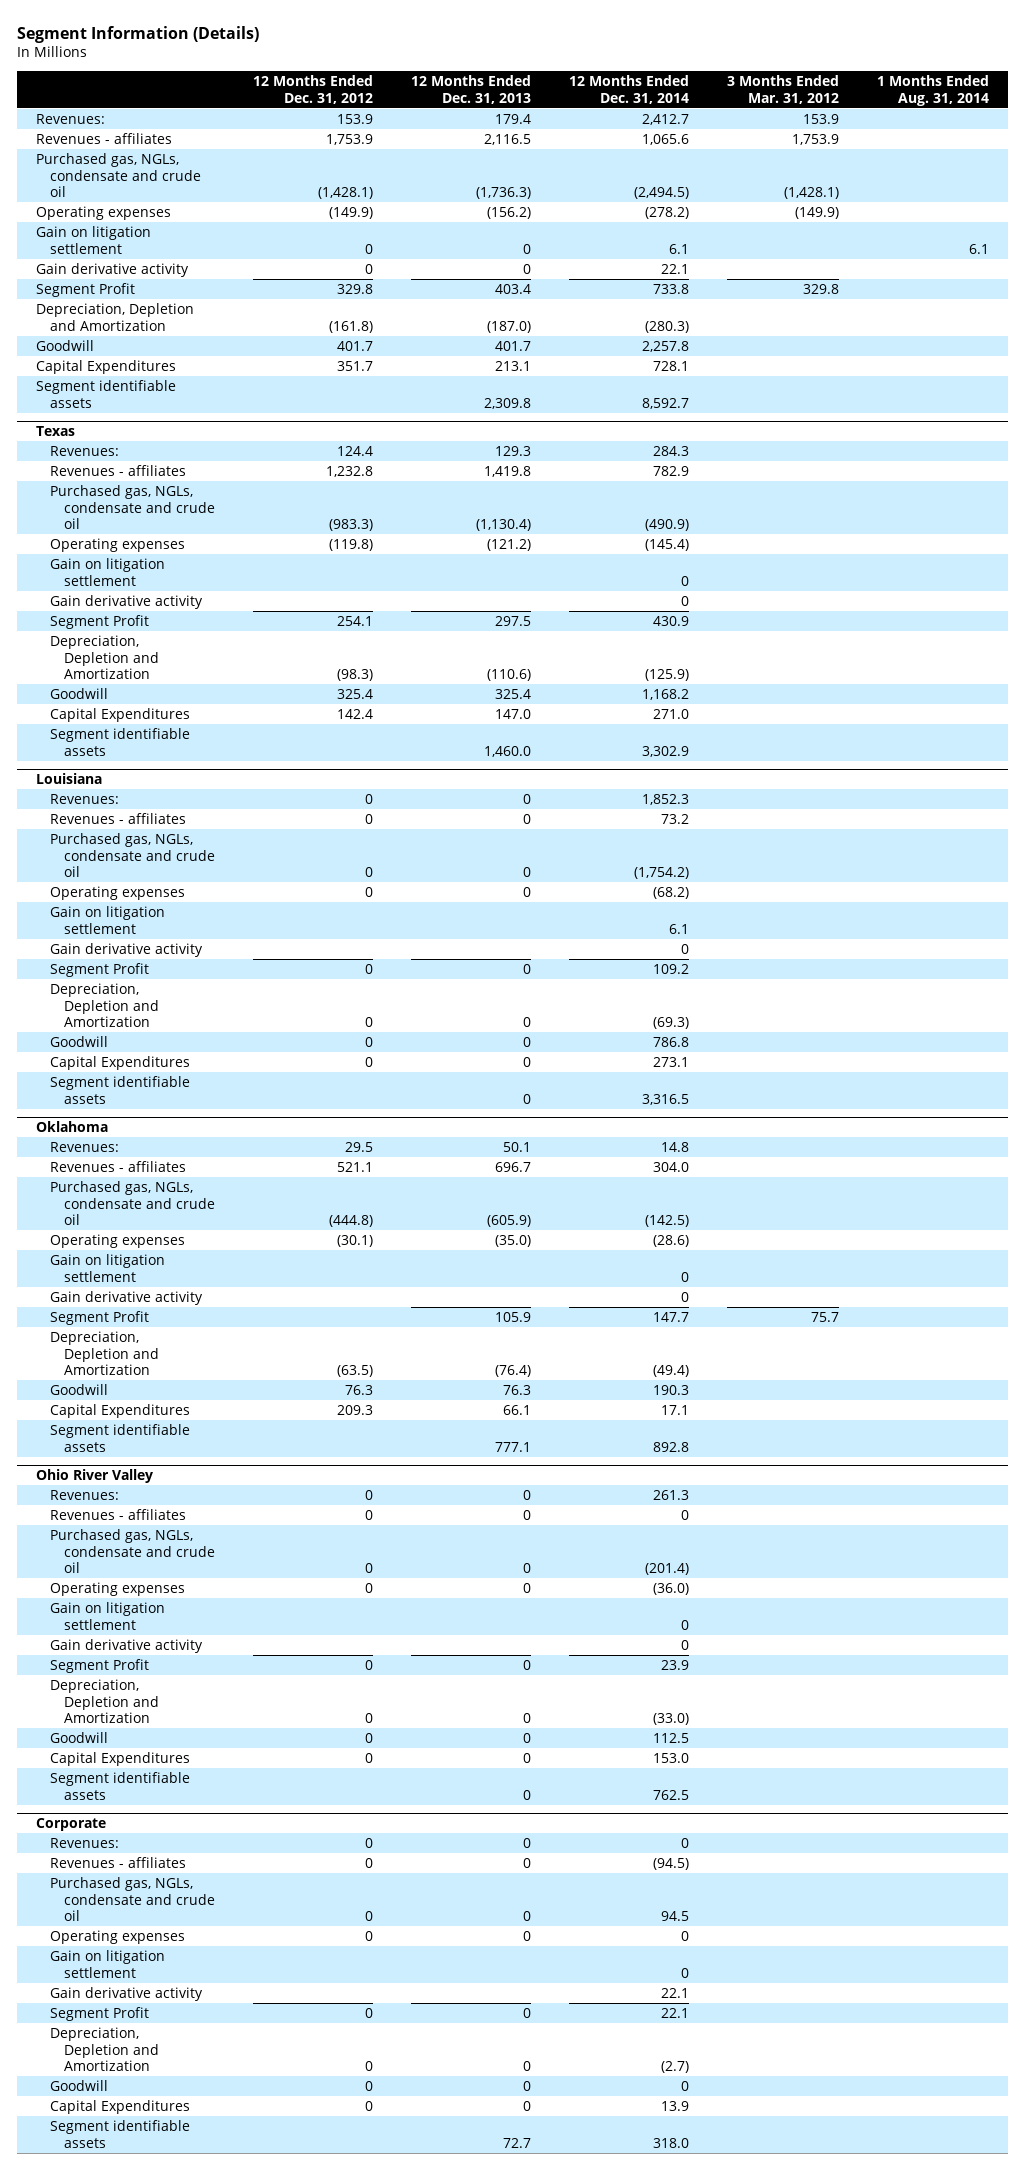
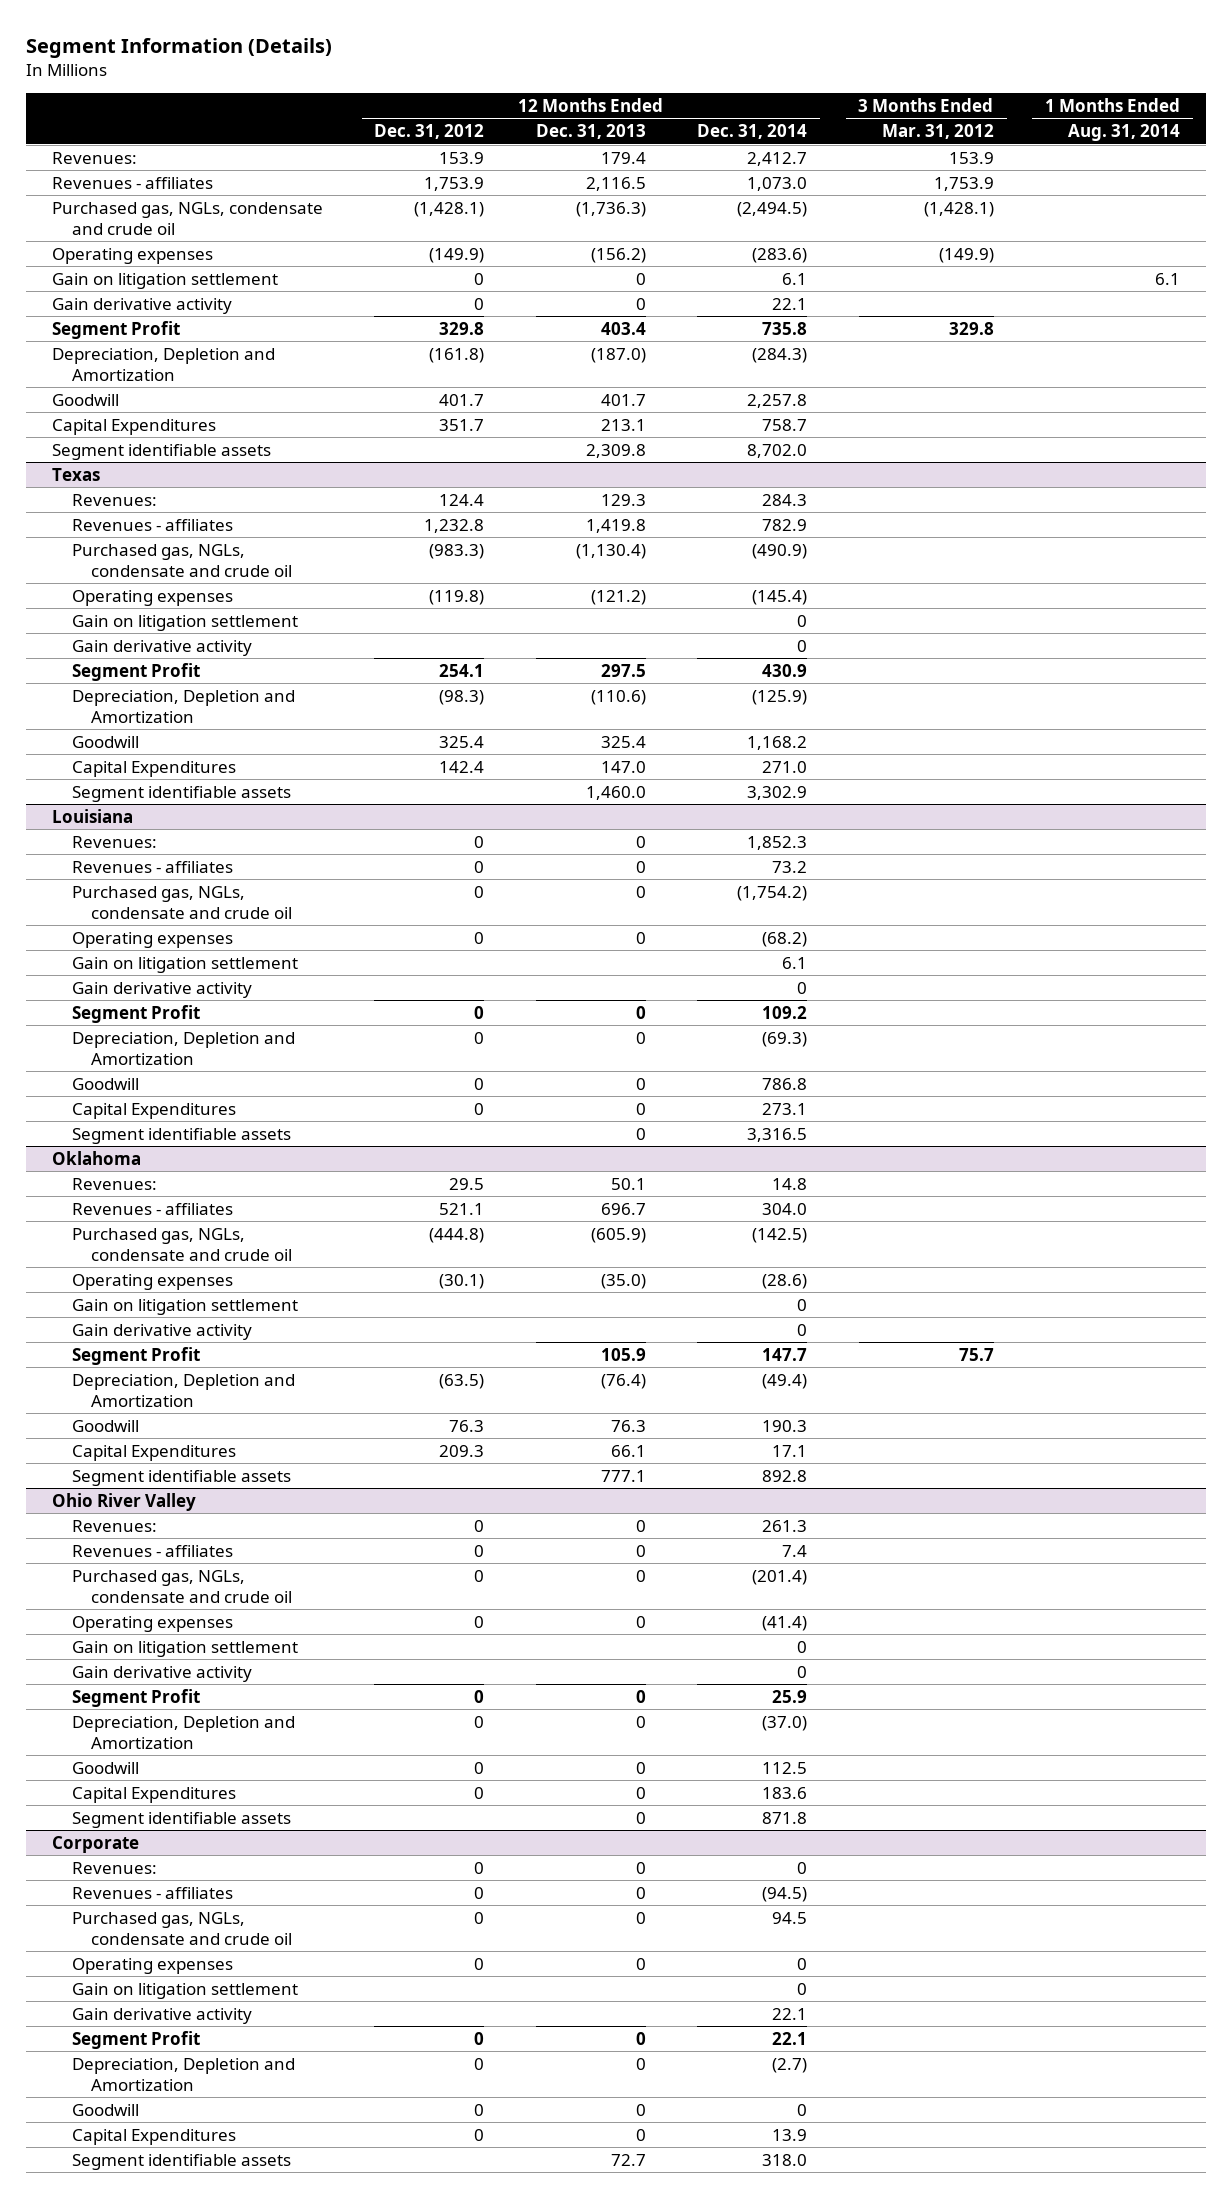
- Revenues - affiliates | 1,753.9 | 2,116.5 | 1,065.6 | 1,753.9 |
+ Revenues - affiliates | 1,753.9 | 2,116.5 | 1,073.0 | 1,753.9 |
- Operating expenses | (149.9) | (156.2) | (278.2) | (149.9) |
+ Operating expenses | (149.9) | (156.2) | (283.6) | (149.9) |
- Segment Profit | 329.8 | 403.4 | 733.8 | 329.8 |
- Depreciation, Depletion and Amortization | (161.8) | (187.0) | (280.3) | |
+ Segment Profit | 329.8 | 403.4 | 735.8 | 329.8 |
+ Depreciation, Depletion and Amortization | (161.8) | (187.0) | (284.3) | |
- Capital Expenditures | 351.7 | 213.1 | 728.1 | |
- Segment identifiable assets | | 2,309.8 | 8,592.7 | |
+ Capital Expenditures | 351.7 | 213.1 | 758.7 | |
+ Segment identifiable assets | | 2,309.8 | 8,702.0 | |
@ Ohio River Valley
- Revenues - affiliates | 0 | 0 | 0 | |
+ Revenues - affiliates | 0 | 0 | 7.4 | |
- Operating expenses | 0 | 0 | (36.0) | |
+ Operating expenses | 0 | 0 | (41.4) | |
- Segment Profit | 0 | 0 | 23.9 | |
- Depreciation, Depletion and Amortization | 0 | 0 | (33.0) | |
+ Segment Profit | 0 | 0 | 25.9 | |
+ Depreciation, Depletion and Amortization | 0 | 0 | (37.0) | |
- Capital Expenditures | 0 | 0 | 153.0 | |
- Segment identifiable assets | | 0 | 762.5 | |
+ Capital Expenditures | 0 | 0 | 183.6 | |
+ Segment identifiable assets | | 0 | 871.8 | |

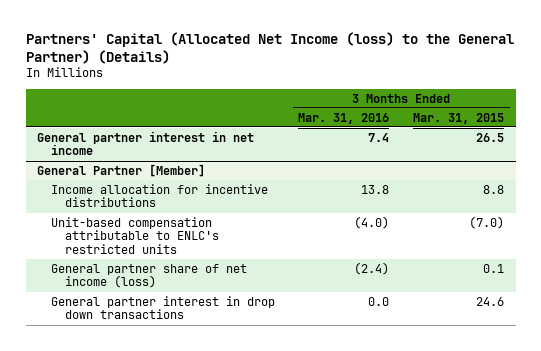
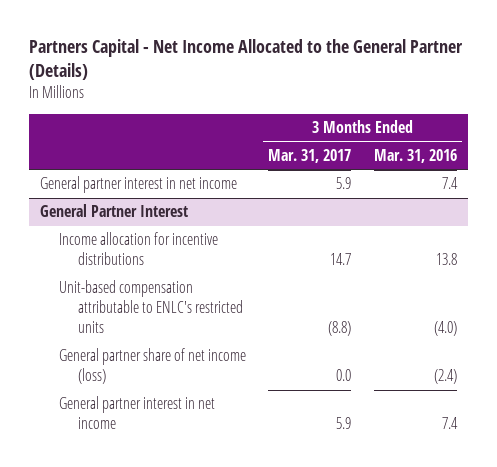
- Partners' Capital (Allocated Net Income (loss) to the General Partner) (Details)
+ Partners Capital - Net Income Allocated to the General Partner (Details)
- | 3 Months Ended Mar. 31, 2016 | 3 Months Ended Mar. 31, 2015
+ | 3 Months Ended Mar. 31, 2017 | 3 Months Ended Mar. 31, 2016
- General Partner [Member]
+ General Partner Interest
- General partner interest in drop down transactions | 0.0 | 24.6
+ General partner interest in net income | 5.9 | 7.4

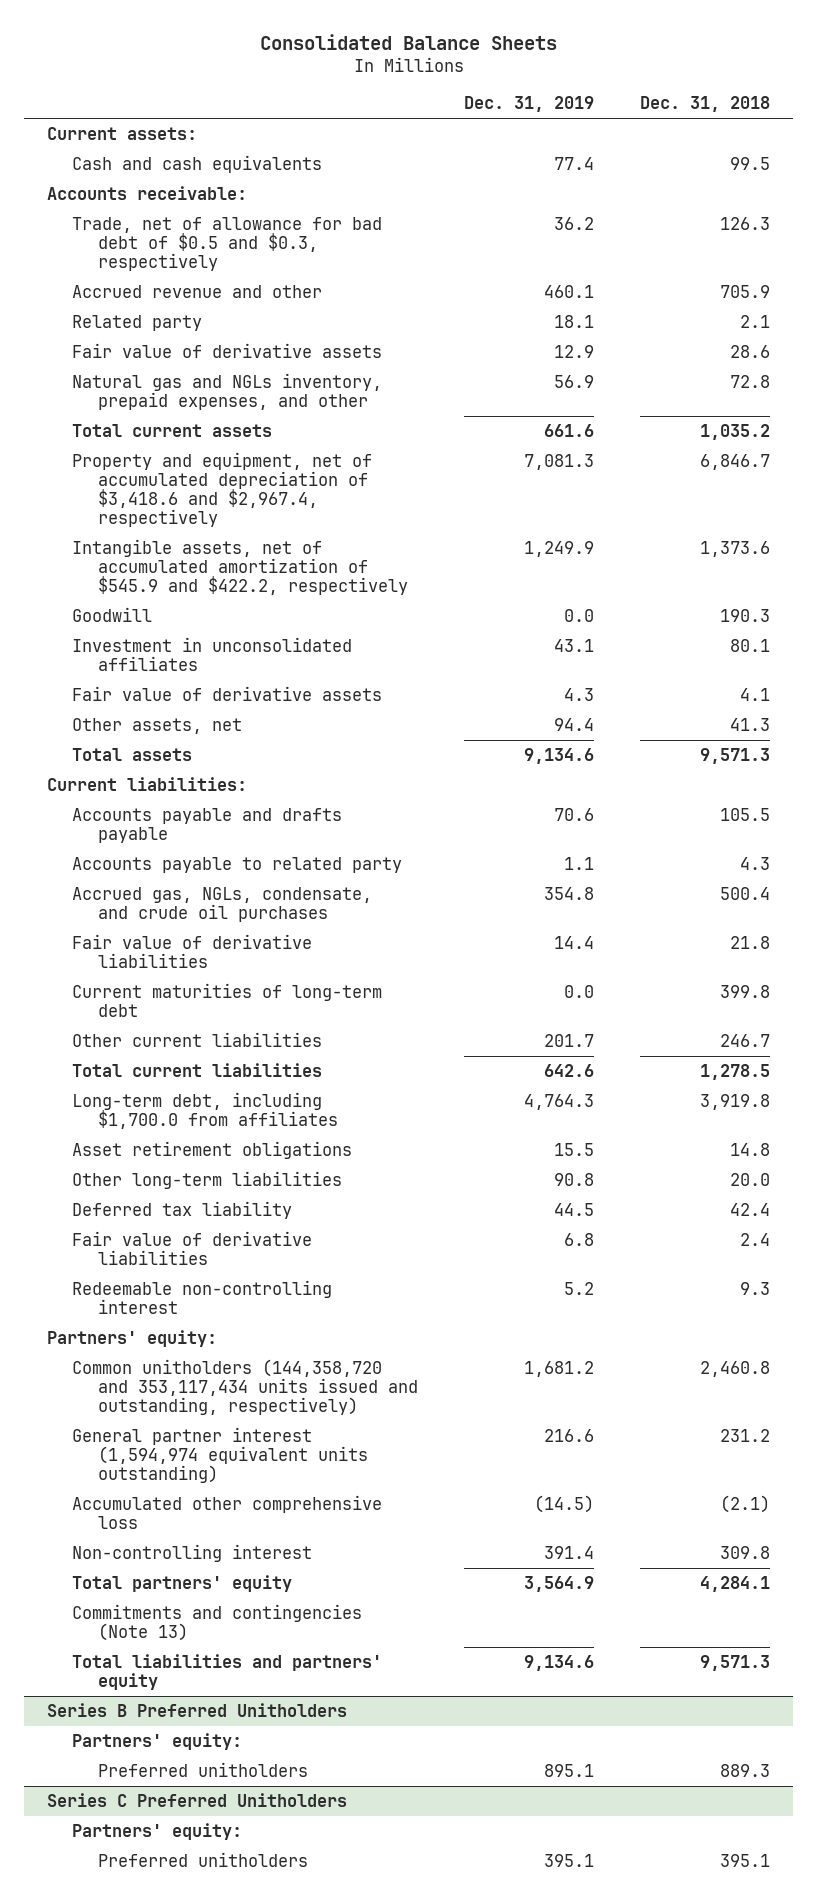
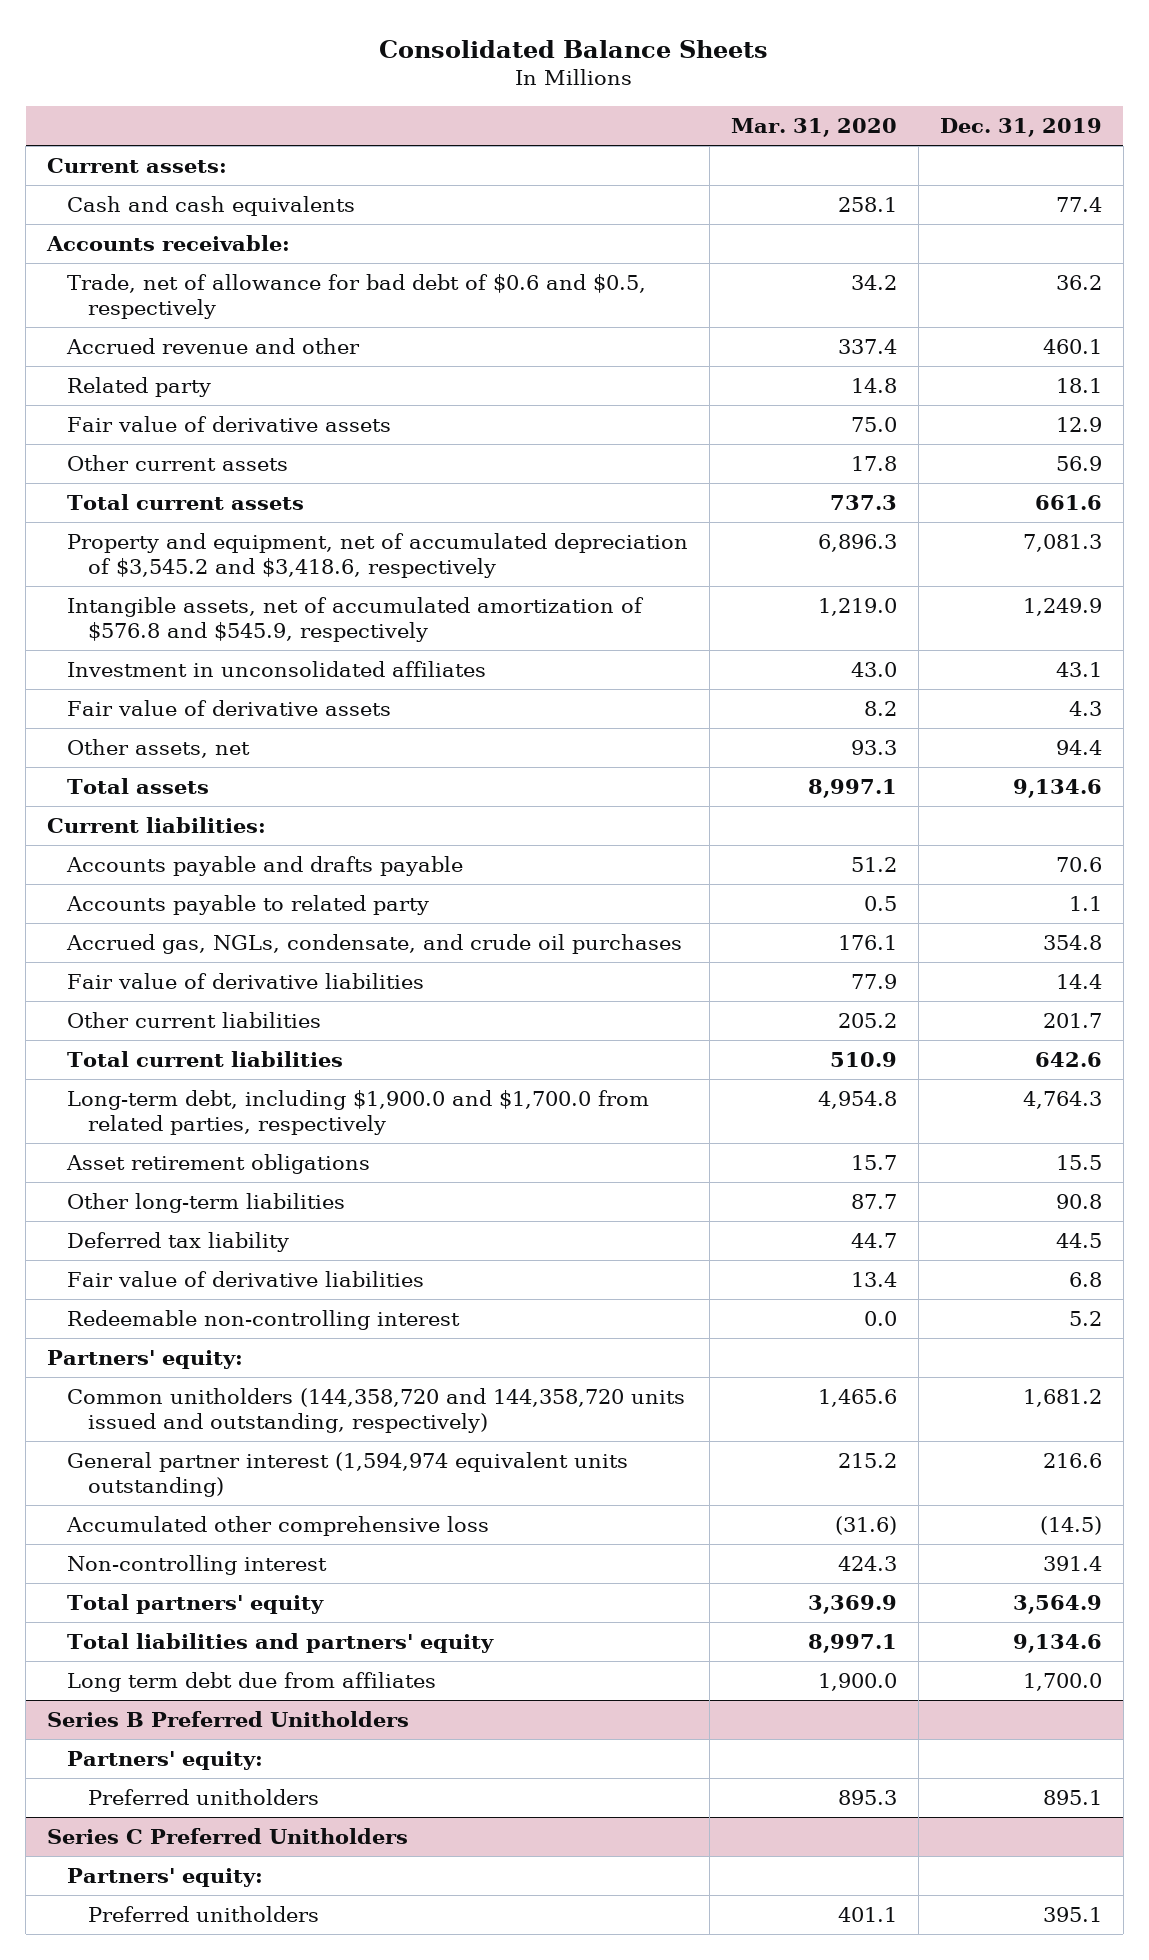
- | Dec. 31, 2019 | Dec. 31, 2018
+ | Mar. 31, 2020 | Dec. 31, 2019
- Trade, net of allowance for bad debt of $0.5 and $0.3, respectively | 36.2 | 126.3
+ Trade, net of allowance for bad debt of $0.6 and $0.5, respectively | 34.2 | 36.2
- Natural gas and NGLs inventory, prepaid expenses, and other | 56.9 | 72.8
+ Other current assets | 17.8 | 56.9
- Property and equipment, net of accumulated depreciation of $3,418.6 and $2,967.4, respectively | 7,081.3 | 6,846.7
- Intangible assets, net of accumulated amortization of $545.9 and $422.2, respectively | 1,249.9 | 1,373.6
- Goodwill | 0.0 | 190.3
+ Property and equipment, net of accumulated depreciation of $3,545.2 and $3,418.6, respectively | 6,896.3 | 7,081.3
+ Intangible assets, net of accumulated amortization of $576.8 and $545.9, respectively | 1,219.0 | 1,249.9
- Current maturities of long-term debt | 0.0 | 399.8
- Long-term debt, including $1,700.0 from affiliates | 4,764.3 | 3,919.8
+ Long-term debt, including $1,900.0 and $1,700.0 from related parties, respectively | 4,954.8 | 4,764.3
- Common unitholders (144,358,720 and 353,117,434 units issued and outstanding, respectively) | 1,681.2 | 2,460.8
+ Common unitholders (144,358,720 and 144,358,720 units issued and outstanding, respectively) | 1,465.6 | 1,681.2
- Commitments and contingencies (Note 13)
+ Long term debt due from affiliates | 1,900.0 | 1,700.0

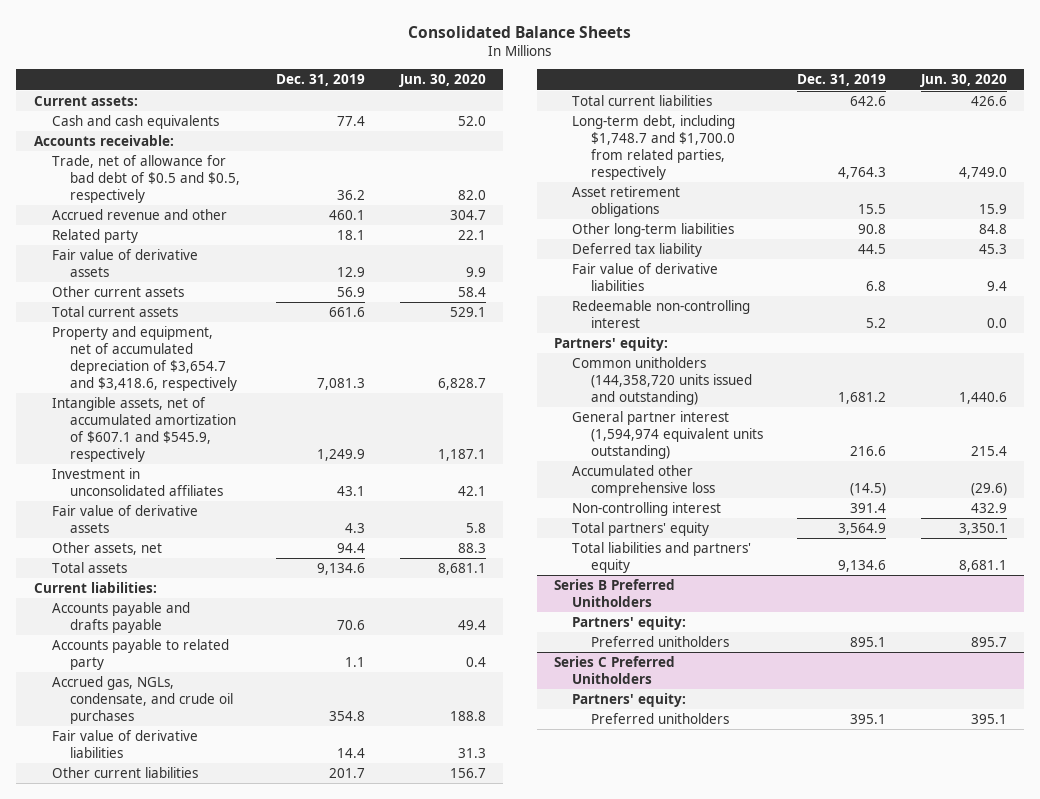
- | Mar. 31, 2020 | Dec. 31, 2019
+ | Dec. 31, 2019 | Jun. 30, 2020
- Trade, net of allowance for bad debt of $0.6 and $0.5, respectively | 34.2 | 36.2
+ Trade, net of allowance for bad debt of $0.5 and $0.5, respectively | 36.2 | 82.0
- Property and equipment, net of accumulated depreciation of $3,545.2 and $3,418.6, respectively | 6,896.3 | 7,081.3
- Intangible assets, net of accumulated amortization of $576.8 and $545.9, respectively | 1,219.0 | 1,249.9
+ Property and equipment, net of accumulated depreciation of $3,654.7 and $3,418.6, respectively | 7,081.3 | 6,828.7
+ Intangible assets, net of accumulated amortization of $607.1 and $545.9, respectively | 1,249.9 | 1,187.1
- Long-term debt, including $1,900.0 and $1,700.0 from related parties, respectively | 4,954.8 | 4,764.3
+ Long-term debt, including $1,748.7 and $1,700.0 from related parties, respectively | 4,764.3 | 4,749.0
- Common unitholders (144,358,720 and 144,358,720 units issued and outstanding, respectively) | 1,465.6 | 1,681.2
+ Common unitholders (144,358,720 units issued and outstanding) | 1,681.2 | 1,440.6
- Long term debt due from affiliates | 1,900.0 | 1,700.0

